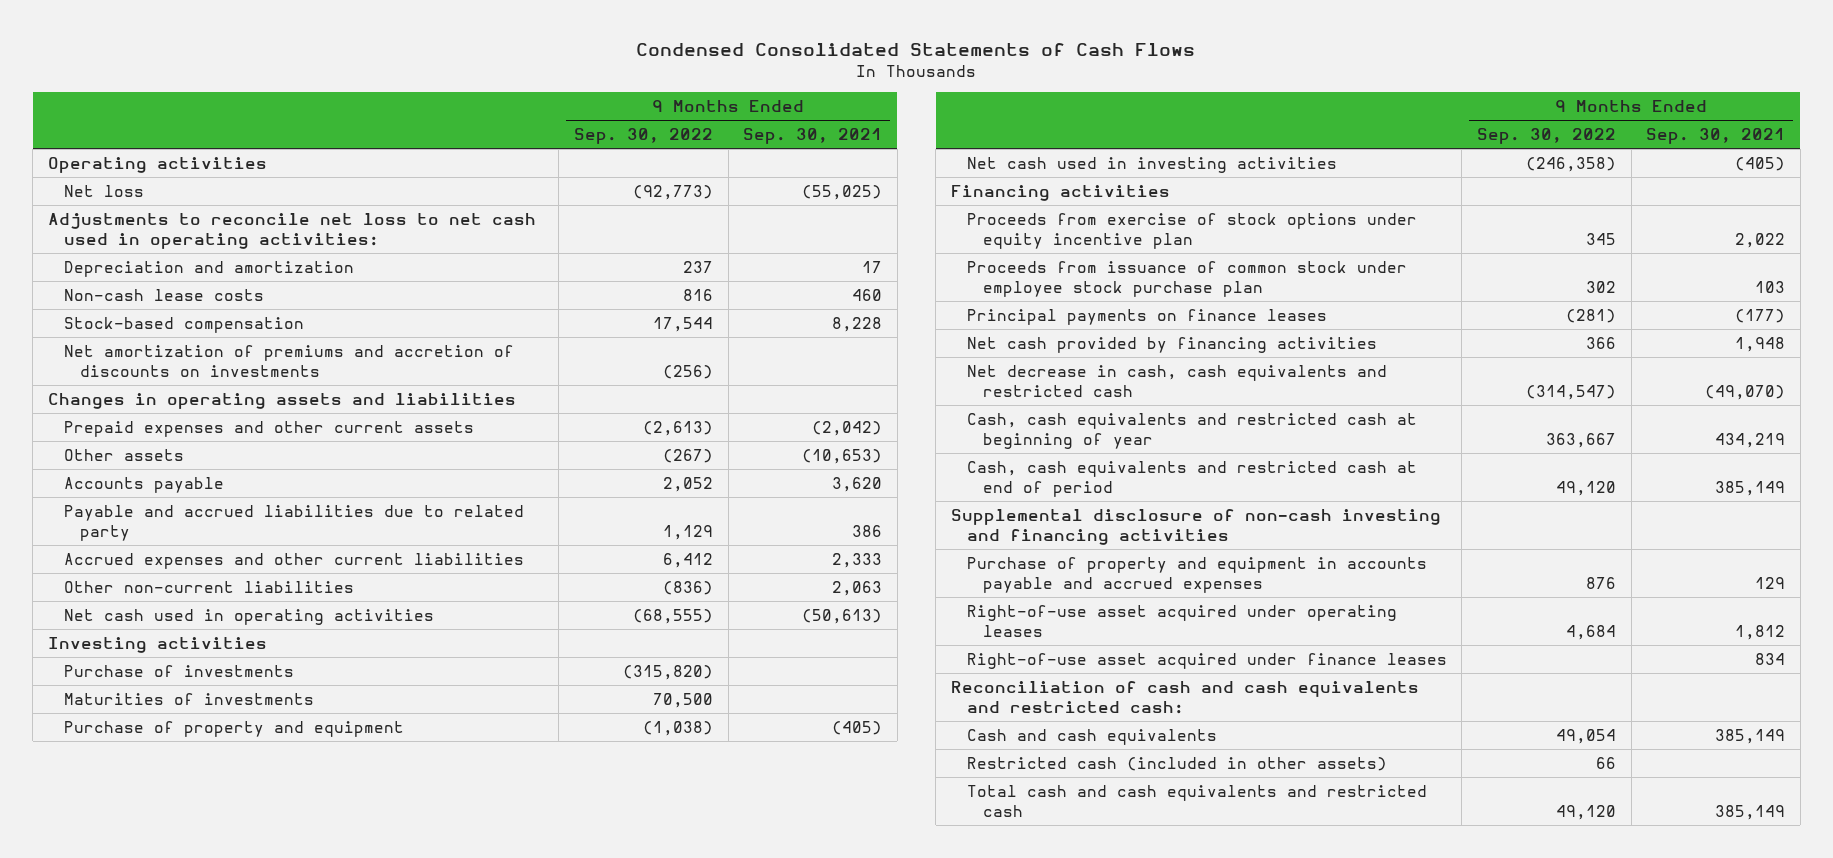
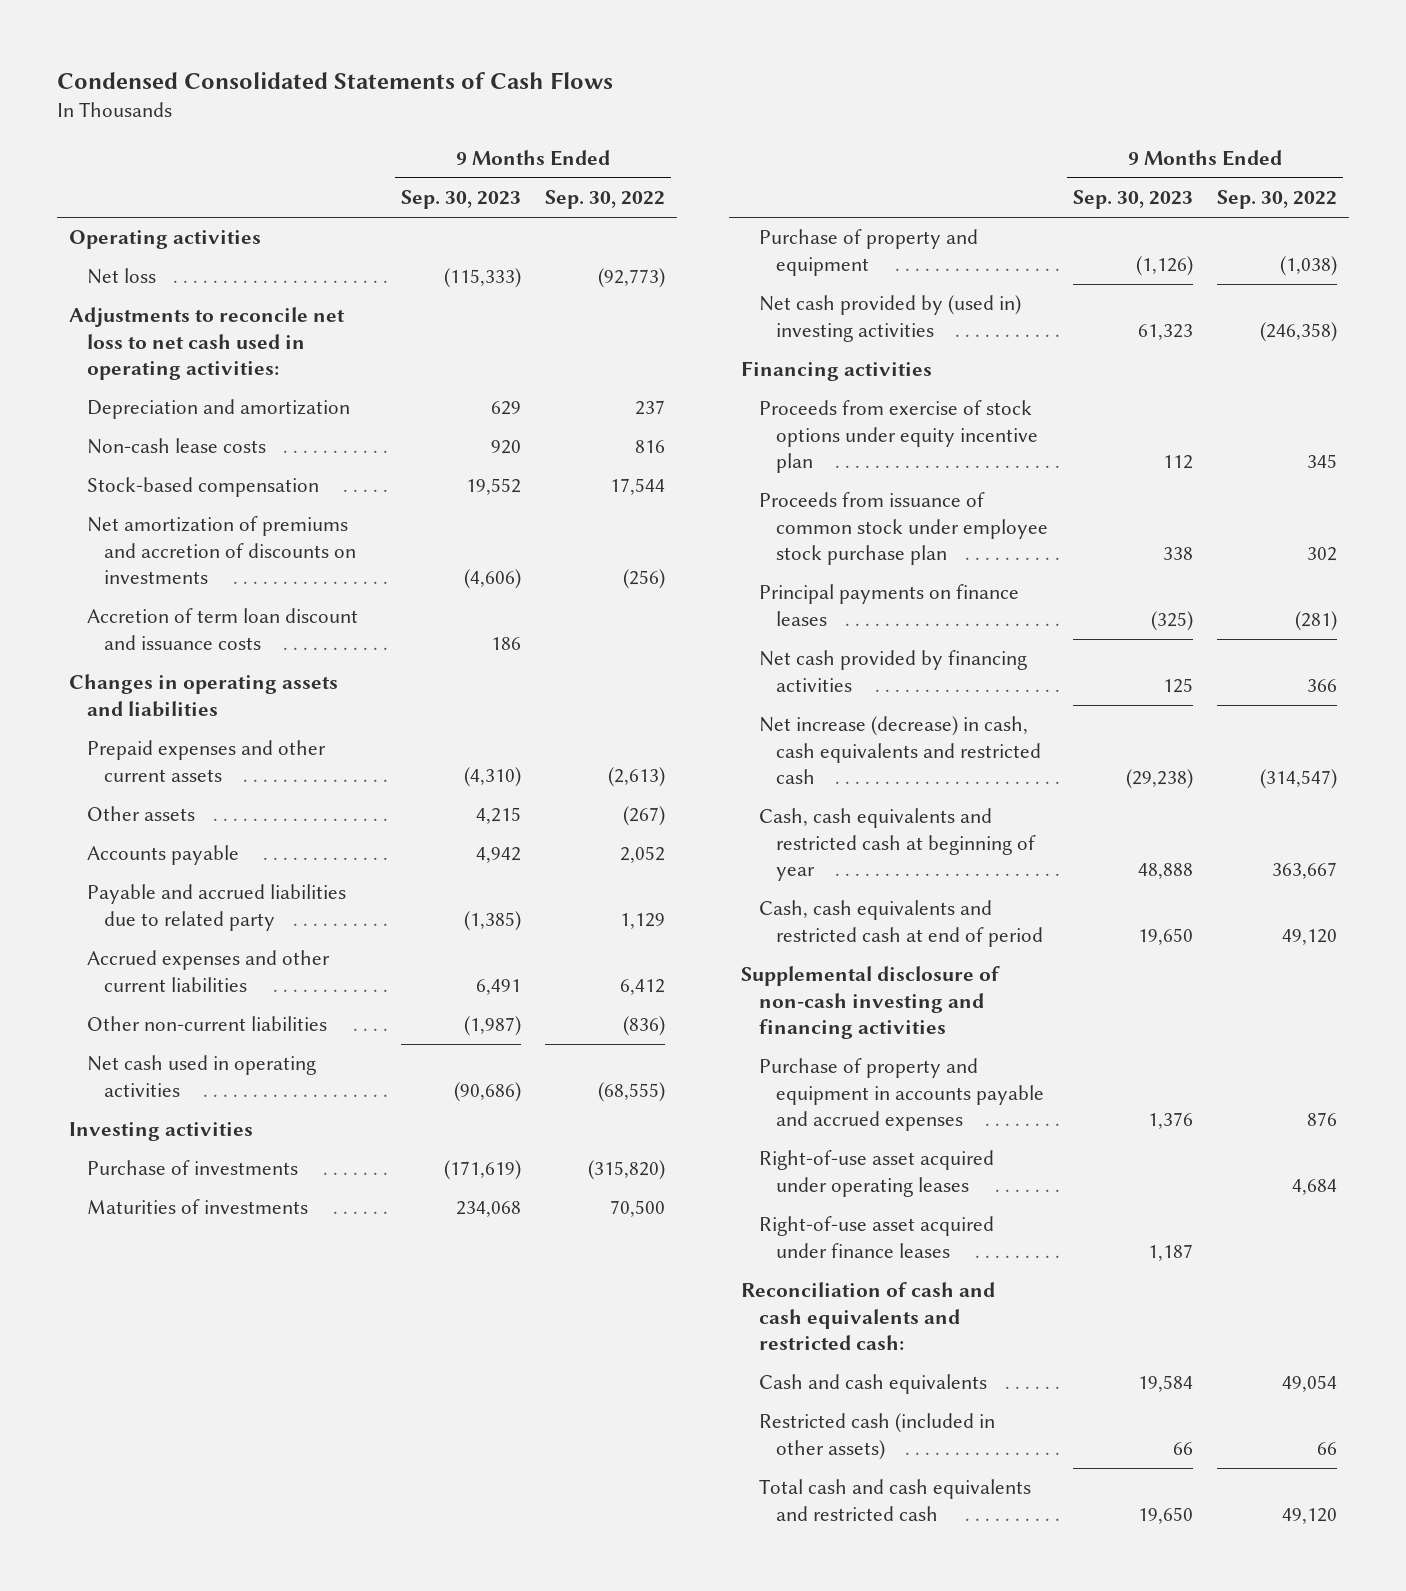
- | 9 Months Ended Sep. 30, 2022 | 9 Months Ended Sep. 30, 2021
+ | 9 Months Ended Sep. 30, 2023 | 9 Months Ended Sep. 30, 2022
+ Accretion of term loan discount and issuance costs | 186 |
- Net cash used in investing activities | (246,358) | (405)
+ Net cash provided by (used in) investing activities | 61,323 | (246,358)
- Net decrease in cash, cash equivalents and restricted cash | (314,547) | (49,070)
+ Net increase (decrease) in cash, cash equivalents and restricted cash | (29,238) | (314,547)

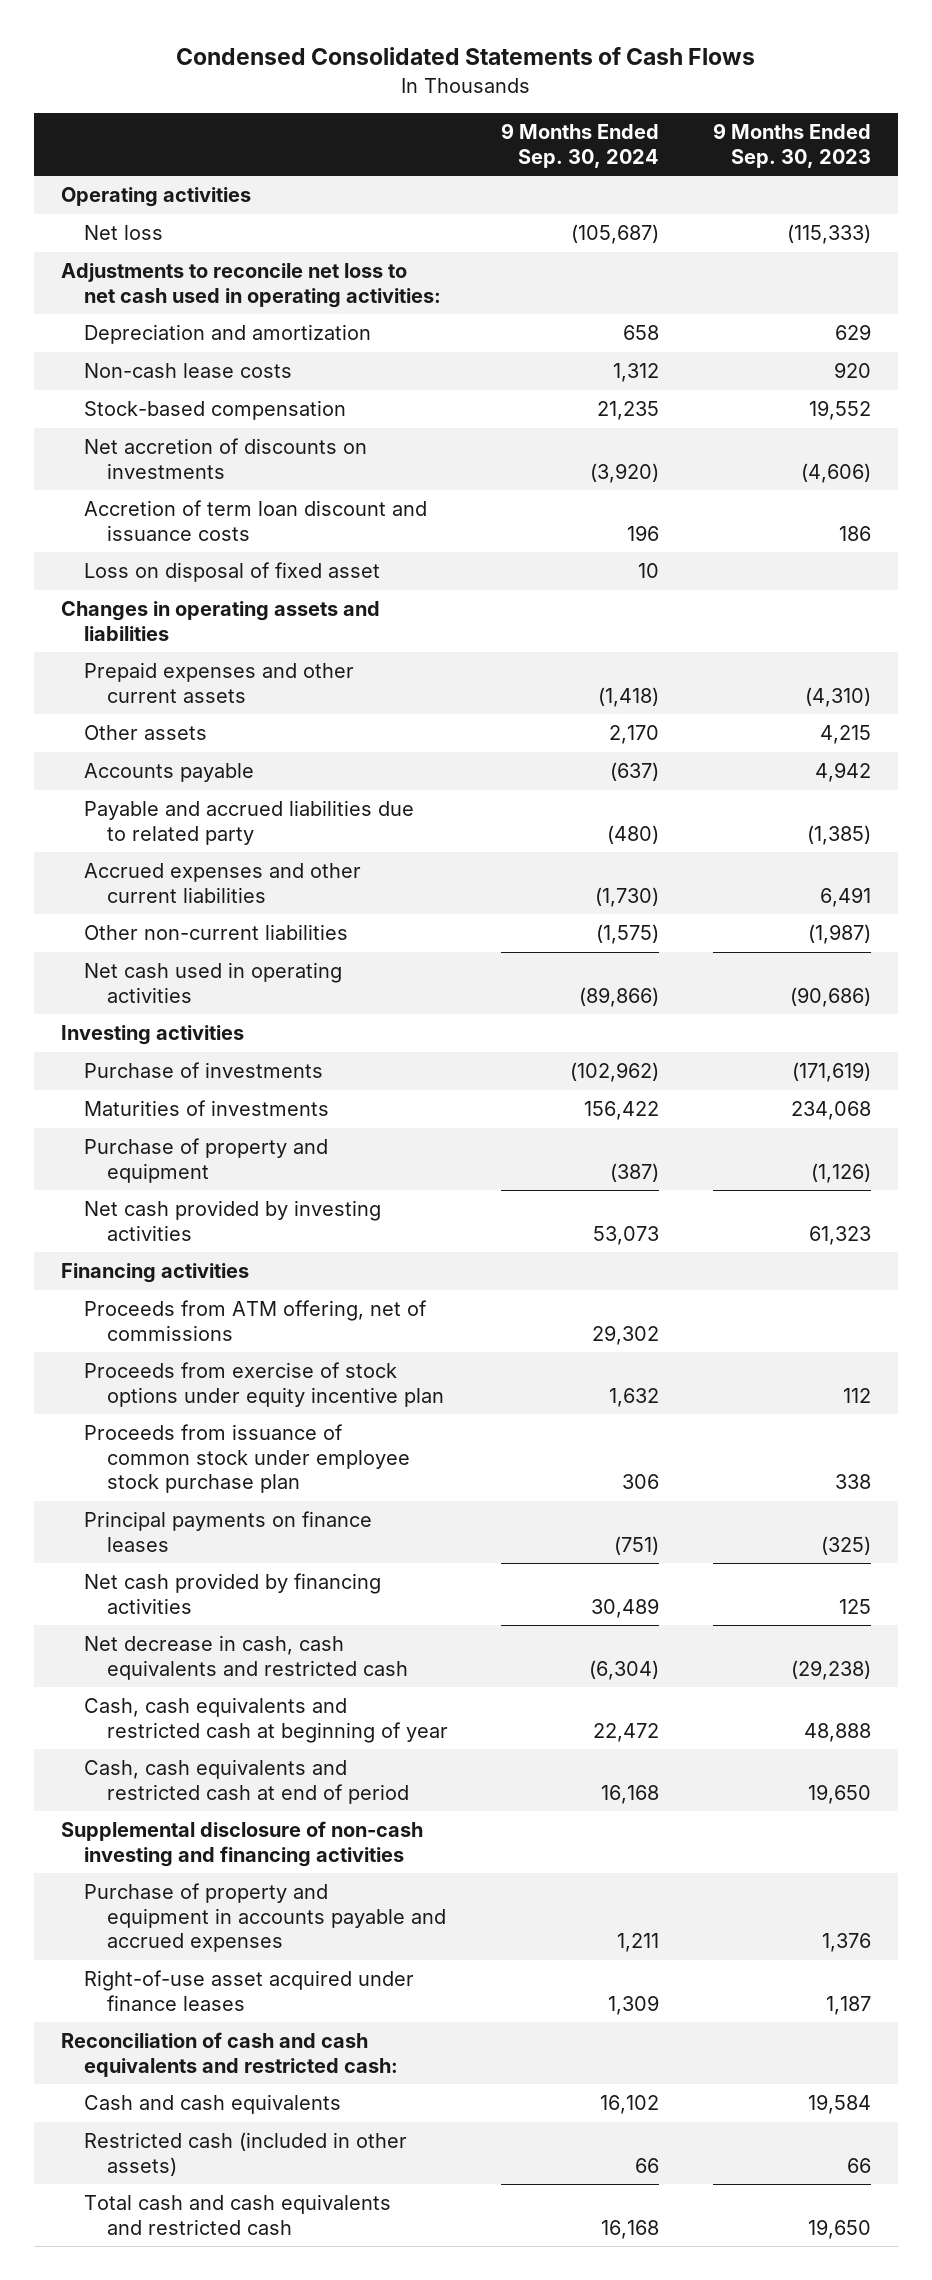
- | 9 Months Ended Sep. 30, 2023 | 9 Months Ended Sep. 30, 2022
+ | 9 Months Ended Sep. 30, 2024 | 9 Months Ended Sep. 30, 2023
- Net amortization of premiums and accretion of discounts on investments | (4,606) | (256)
+ Net accretion of discounts on investments | (3,920) | (4,606)
+ Loss on disposal of fixed asset | 10 |
- Net cash provided by (used in) investing activities | 61,323 | (246,358)
+ Net cash provided by investing activities | 53,073 | 61,323
+ Proceeds from ATM offering, net of commissions | 29,302 |
- Net increase (decrease) in cash, cash equivalents and restricted cash | (29,238) | (314,547)
+ Net decrease in cash, cash equivalents and restricted cash | (6,304) | (29,238)
- Right-of-use asset acquired under operating leases | | 4,684

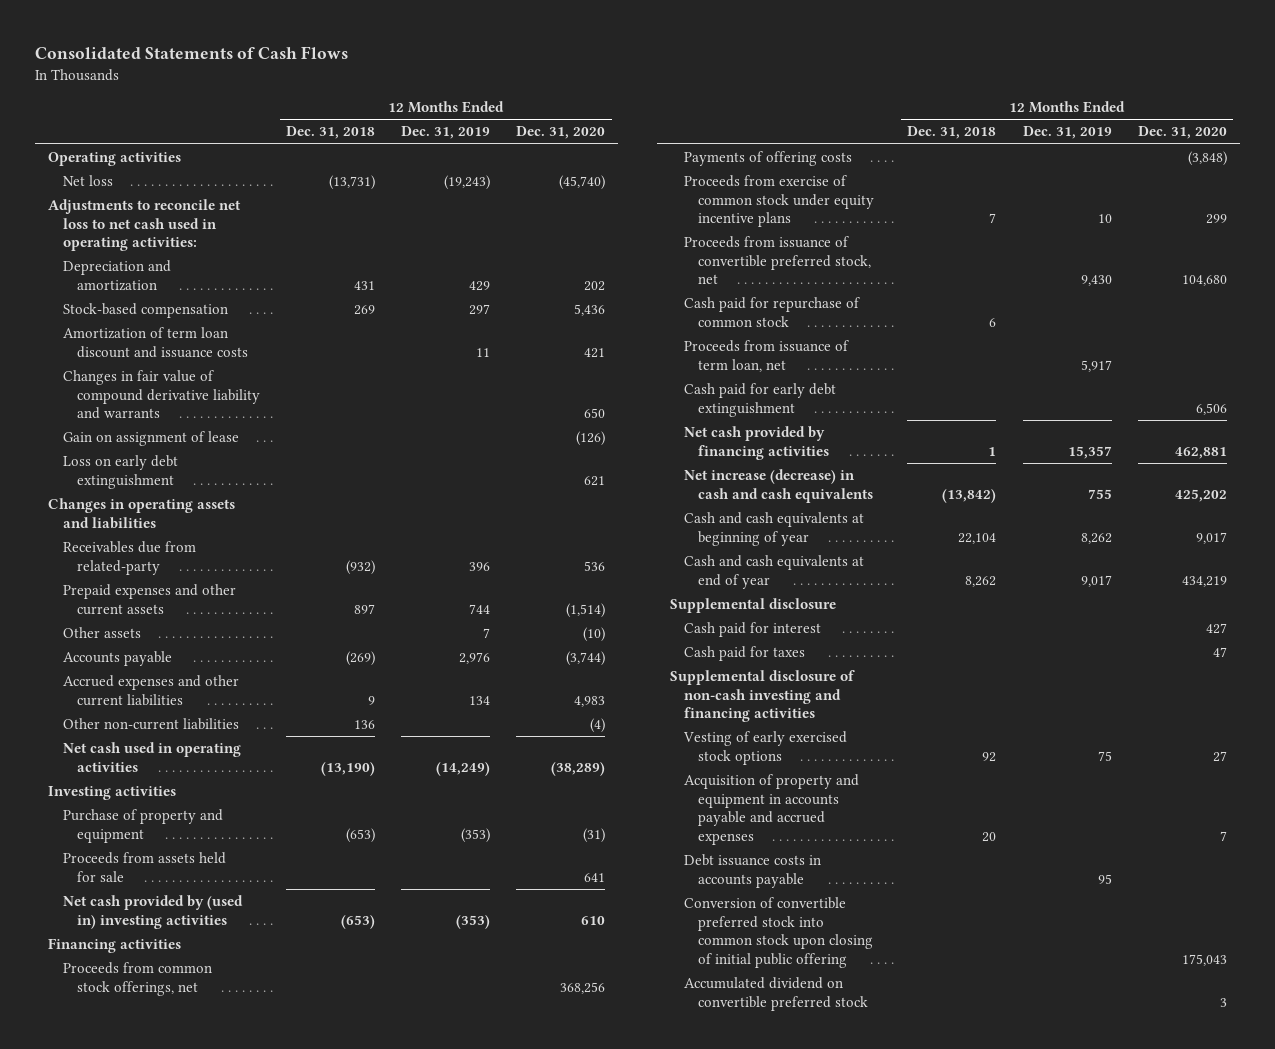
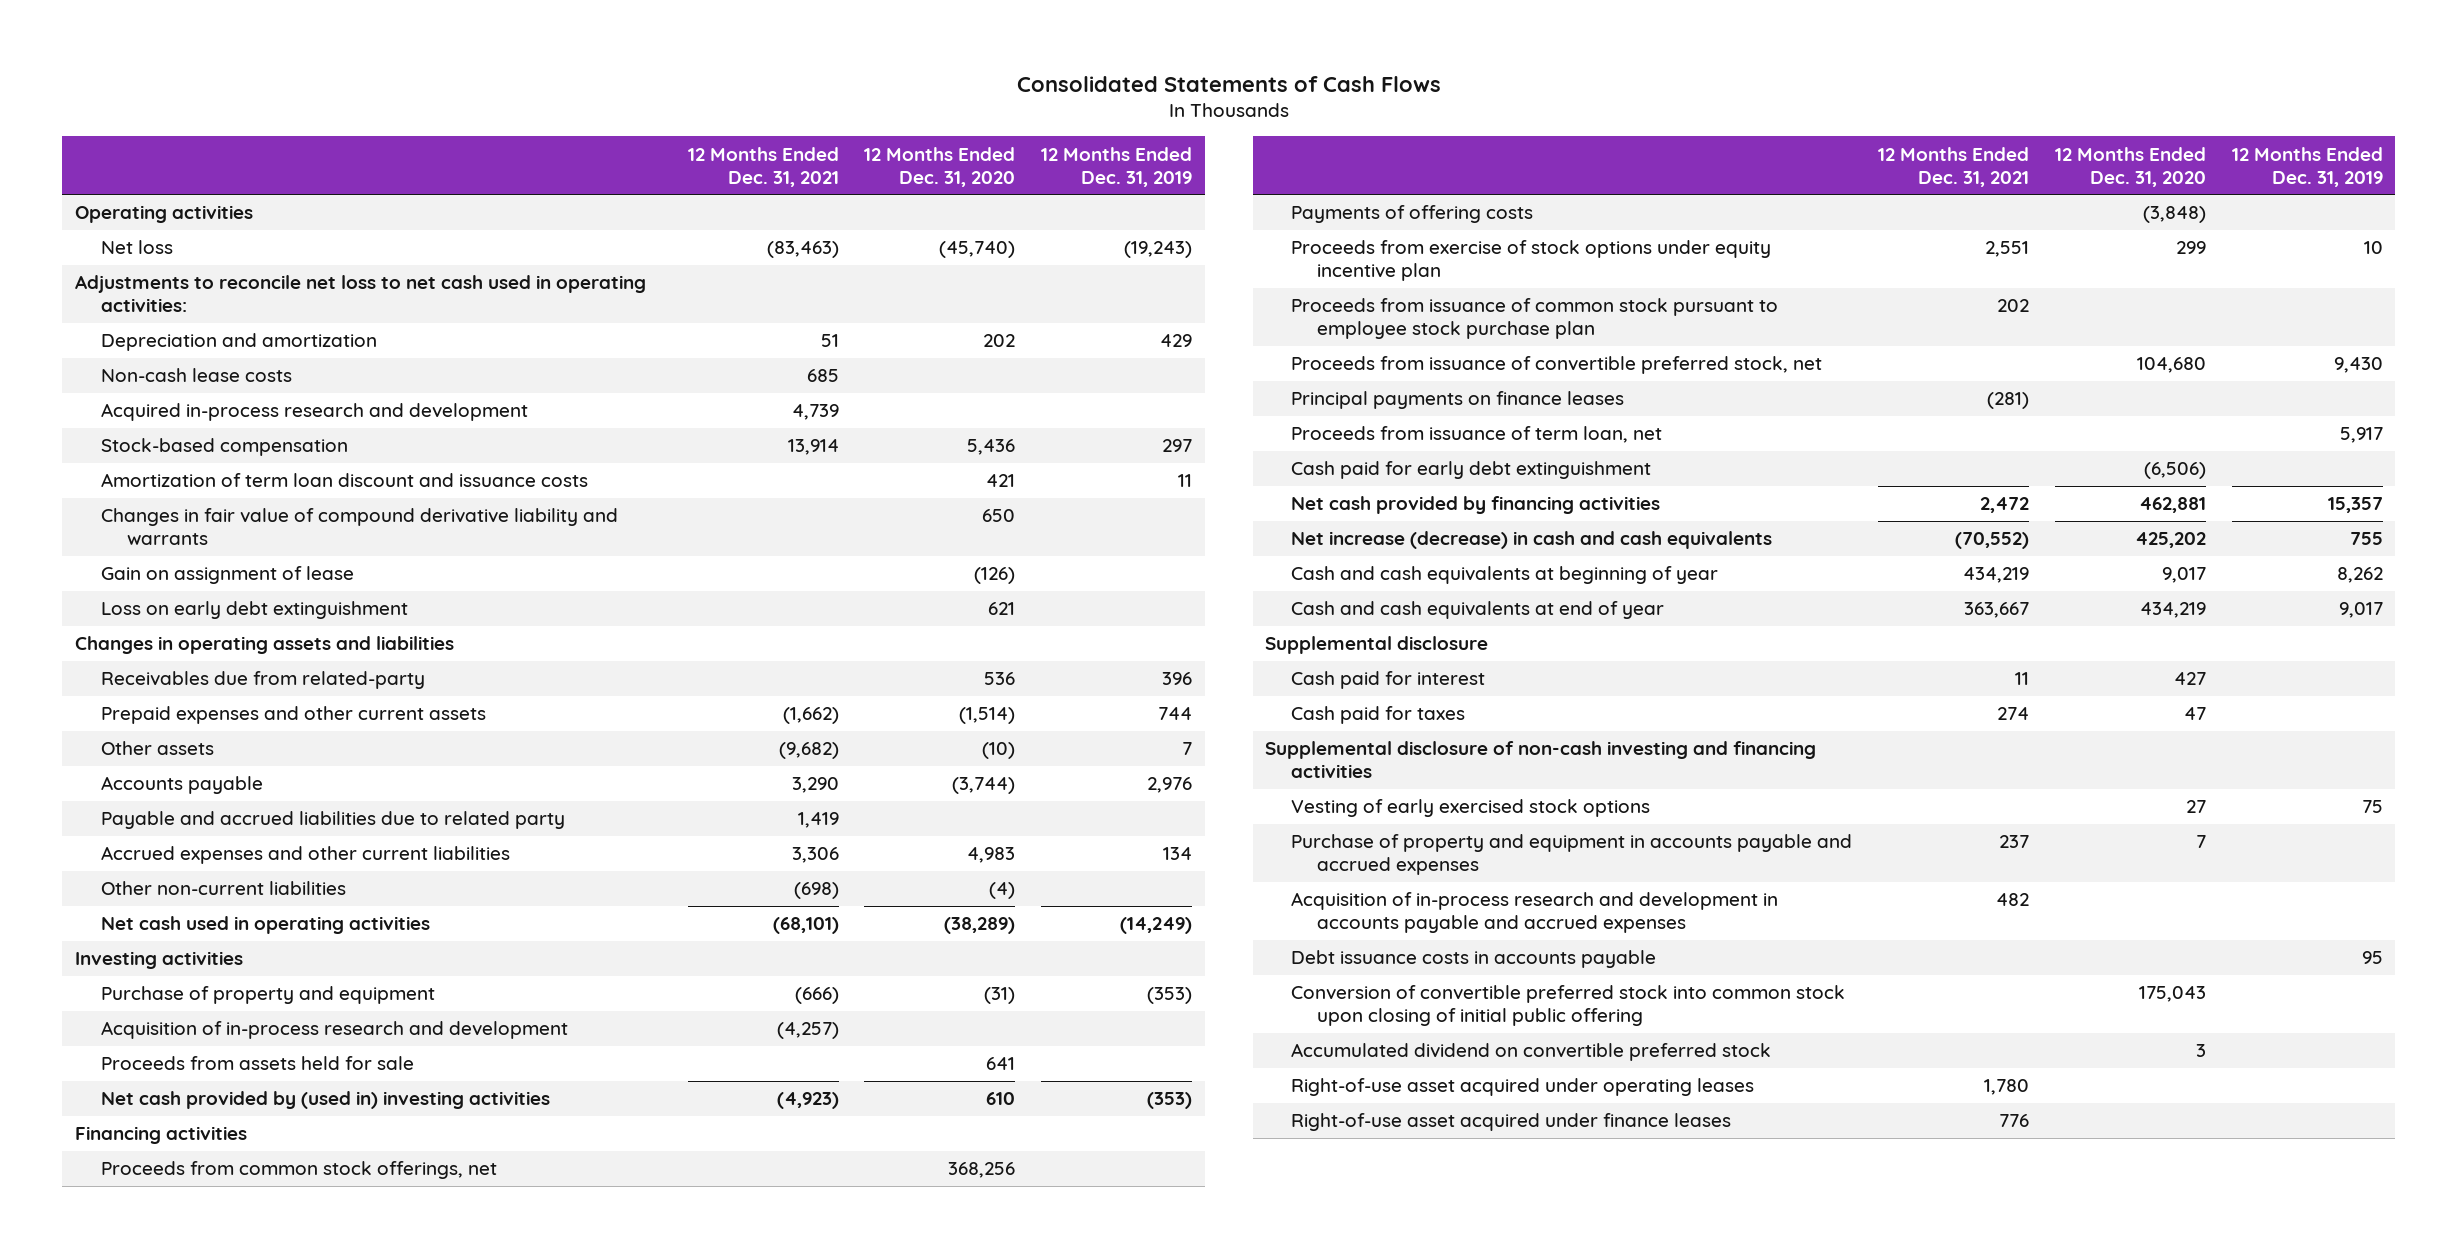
- | 12 Months Ended Dec. 31, 2018 | 12 Months Ended Dec. 31, 2019 | 12 Months Ended Dec. 31, 2020
+ | 12 Months Ended Dec. 31, 2021 | 12 Months Ended Dec. 31, 2020 | 12 Months Ended Dec. 31, 2019
+ Non-cash lease costs | 685 | |
+ Acquired in-process research and development | 4,739 | |
+ Payable and accrued liabilities due to related party | 1,419 | |
+ Acquisition of in-process research and development | (4,257) | |
- Proceeds from exercise of common stock under equity incentive plans | 7 | 10 | 299
+ Proceeds from exercise of stock options under equity incentive plan | 2,551 | 299 | 10
+ Proceeds from issuance of common stock pursuant to employee stock purchase plan | 202 | |
- Cash paid for repurchase of common stock | 6 | |
+ Principal payments on finance leases | (281) | |
- Cash paid for early debt extinguishment | | | 6,506
+ Cash paid for early debt extinguishment | | (6,506) |
- Acquisition of property and equipment in accounts payable and accrued expenses | 20 | | 7
+ Purchase of property and equipment in accounts payable and accrued expenses | 237 | 7 |
+ Acquisition of in-process research and development in accounts payable and accrued expenses | 482 | |
+ Right-of-use asset acquired under operating leases | 1,780 | |
+ Right-of-use asset acquired under finance leases | 776 | |

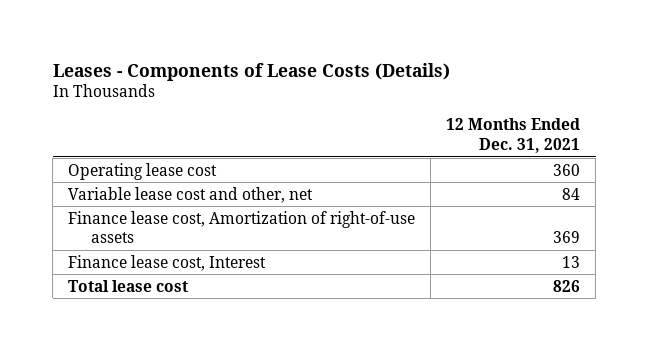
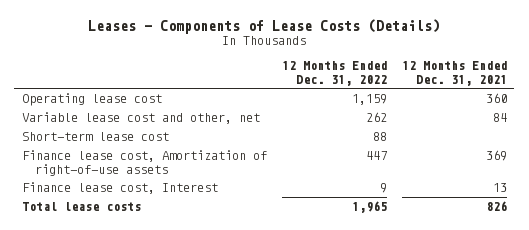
- | 12 Months Ended Dec. 31, 2021
+ | 12 Months Ended Dec. 31, 2022 | 12 Months Ended Dec. 31, 2021
+ Short-term lease cost | 88 |
- Total lease cost | 826
+ Total lease costs | 1,965 | 826

